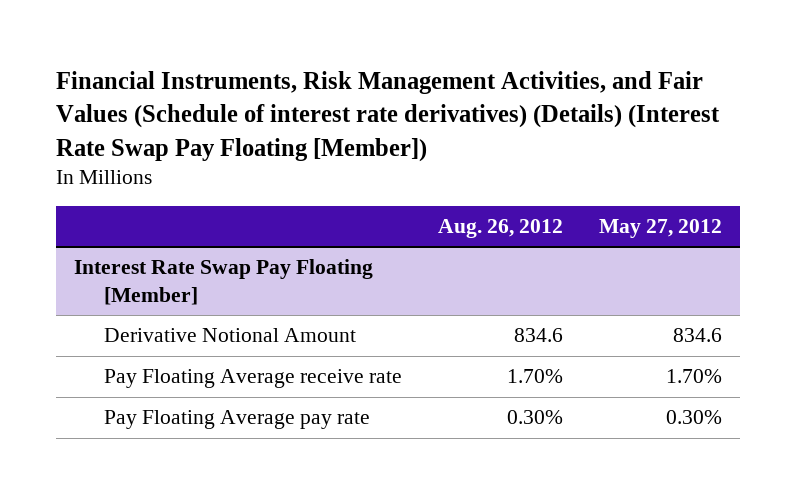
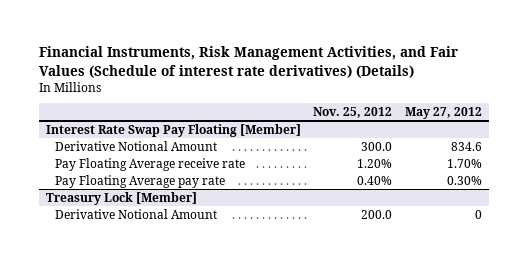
- Financial Instruments, Risk Management Activities, and Fair Values (Schedule of interest rate derivatives) (Details) (Interest Rate Swap Pay Floating [Member])
+ Financial Instruments, Risk Management Activities, and Fair Values (Schedule of interest rate derivatives) (Details)
- | Aug. 26, 2012 | May 27, 2012
+ | Nov. 25, 2012 | May 27, 2012
+ Treasury Lock [Member]
+ Derivative Notional Amount | 200.0 | 0

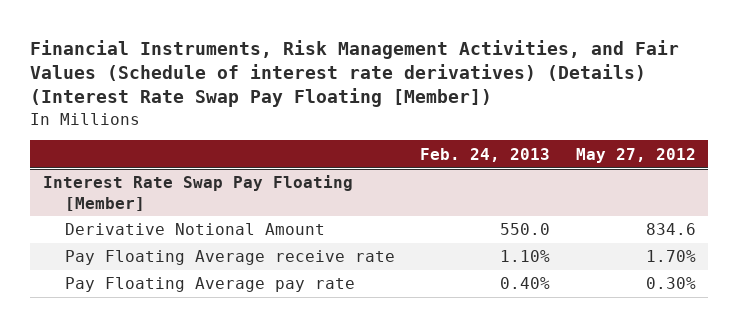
- Financial Instruments, Risk Management Activities, and Fair Values (Schedule of interest rate derivatives) (Details)
+ Financial Instruments, Risk Management Activities, and Fair Values (Schedule of interest rate derivatives) (Details) (Interest Rate Swap Pay Floating [Member])
- | Nov. 25, 2012 | May 27, 2012
+ | Feb. 24, 2013 | May 27, 2012
- Treasury Lock [Member]
- Derivative Notional Amount | 200.0 | 0

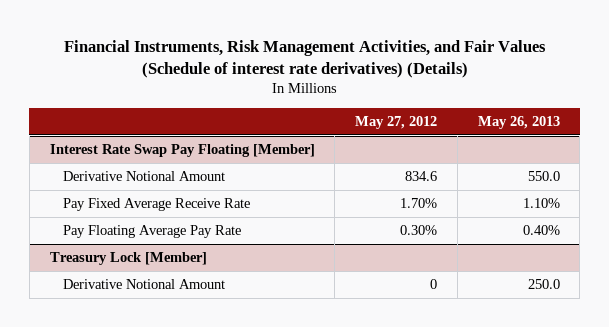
- Financial Instruments, Risk Management Activities, and Fair Values (Schedule of interest rate derivatives) (Details) (Interest Rate Swap Pay Floating [Member])
+ Financial Instruments, Risk Management Activities, and Fair Values (Schedule of interest rate derivatives) (Details)
- | Feb. 24, 2013 | May 27, 2012
+ | May 27, 2012 | May 26, 2013
@ Interest Rate Swap Pay Floating [Member]
- Pay Floating Average receive rate | 1.10% | 1.70%
- Pay Floating Average pay rate | 0.40% | 0.30%
+ Pay Fixed Average Receive Rate | 1.70% | 1.10%
+ Pay Floating Average Pay Rate | 0.30% | 0.40%
+ Treasury Lock [Member]
+ Derivative Notional Amount | 0 | 250.0

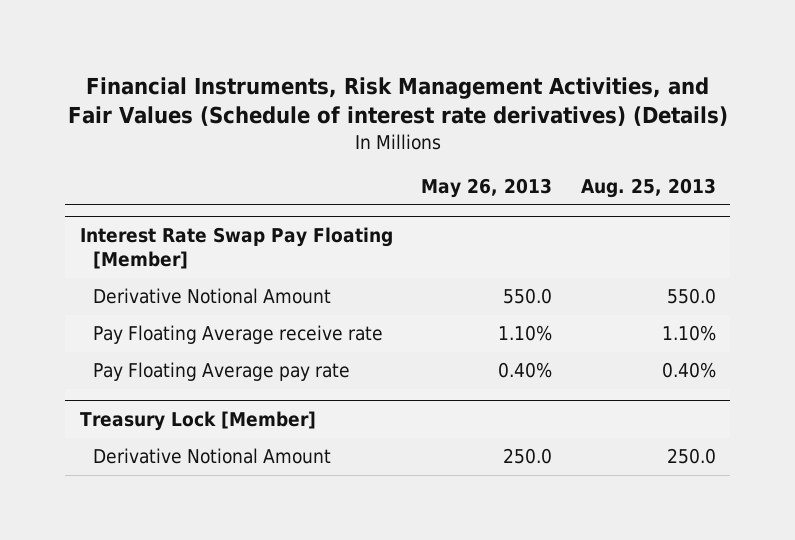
- | May 27, 2012 | May 26, 2013
+ | May 26, 2013 | Aug. 25, 2013
@ Interest Rate Swap Pay Floating [Member]
- Pay Fixed Average Receive Rate | 1.70% | 1.10%
- Pay Floating Average Pay Rate | 0.30% | 0.40%
+ Pay Floating Average receive rate | 1.10% | 1.10%
+ Pay Floating Average pay rate | 0.40% | 0.40%

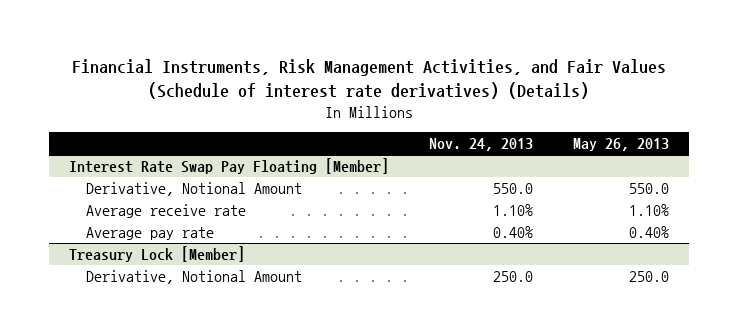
- | May 26, 2013 | Aug. 25, 2013
+ | Nov. 24, 2013 | May 26, 2013
@ Interest Rate Swap Pay Floating [Member]
- Derivative Notional Amount | 550.0 | 550.0
- Pay Floating Average receive rate | 1.10% | 1.10%
- Pay Floating Average pay rate | 0.40% | 0.40%
+ Derivative, Notional Amount | 550.0 | 550.0
+ Average receive rate | 1.10% | 1.10%
+ Average pay rate | 0.40% | 0.40%
@ Treasury Lock [Member]
- Derivative Notional Amount | 250.0 | 250.0
+ Derivative, Notional Amount | 250.0 | 250.0

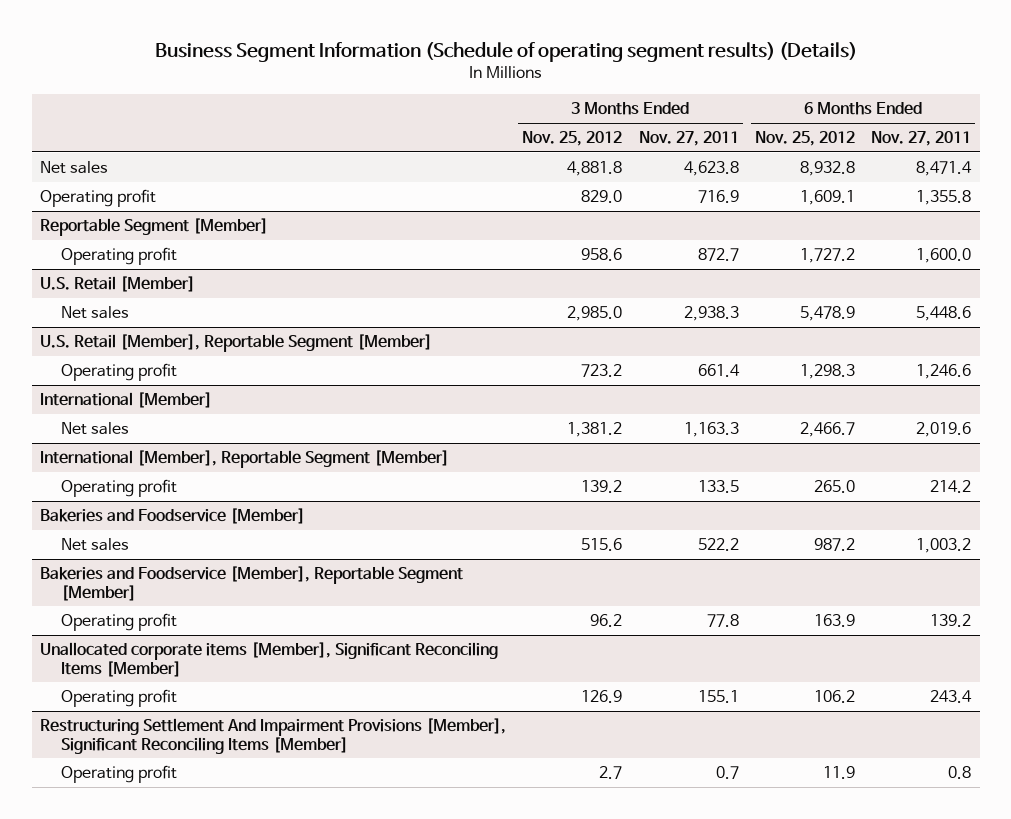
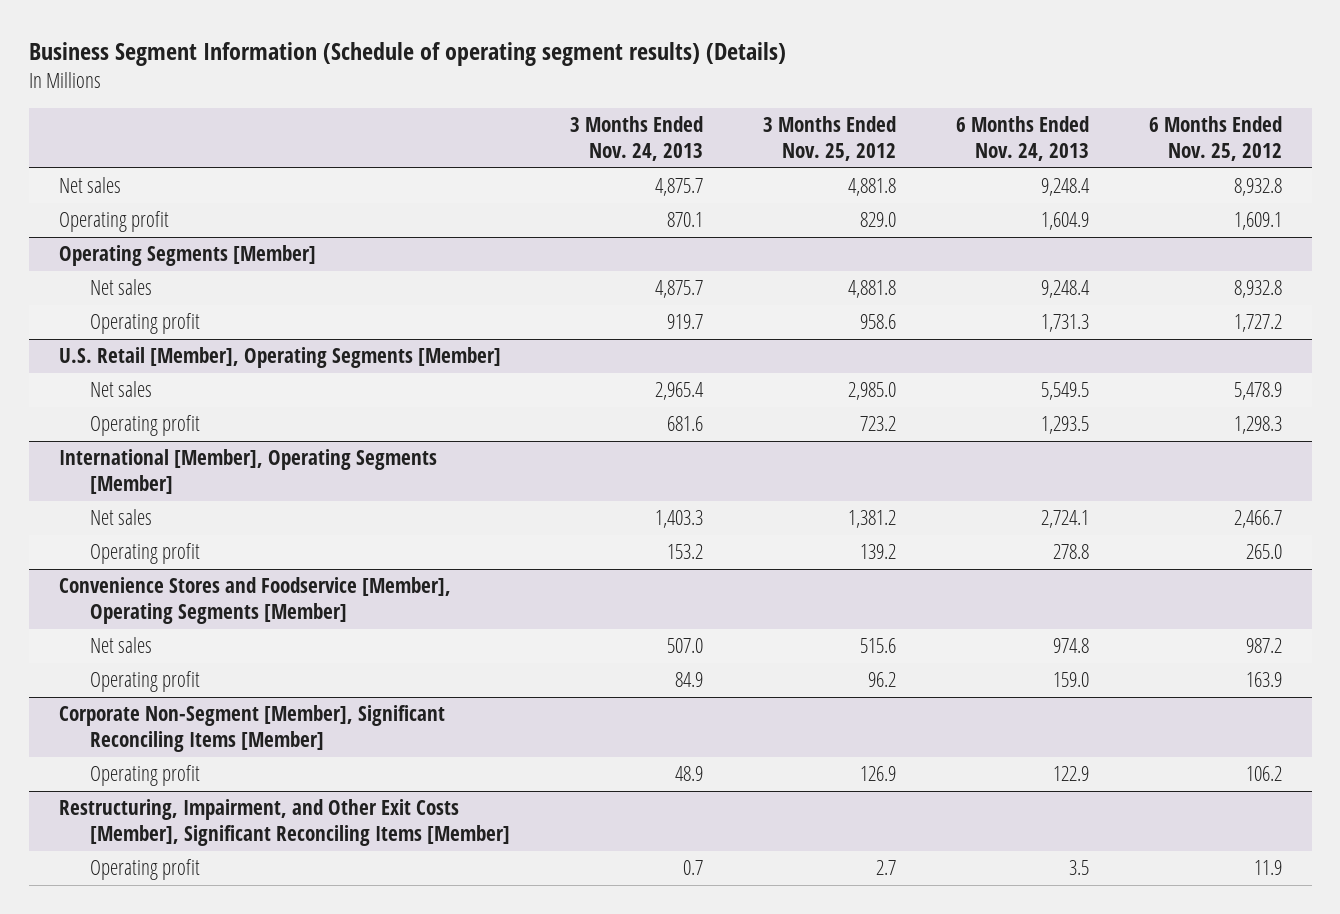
- | 3 Months Ended Nov. 25, 2012 | 3 Months Ended Nov. 27, 2011 | 6 Months Ended Nov. 25, 2012 | 6 Months Ended Nov. 27, 2011
+ | 3 Months Ended Nov. 24, 2013 | 3 Months Ended Nov. 25, 2012 | 6 Months Ended Nov. 24, 2013 | 6 Months Ended Nov. 25, 2012
- Reportable Segment [Member]
+ Operating Segments [Member]
+ Net sales | 4,875.7 | 4,881.8 | 9,248.4 | 8,932.8
- U.S. Retail [Member]
+ U.S. Retail [Member], Operating Segments [Member]
- U.S. Retail [Member], Reportable Segment [Member]
- International [Member]
+ International [Member], Operating Segments [Member]
- International [Member], Reportable Segment [Member]
- Bakeries and Foodservice [Member]
+ Convenience Stores and Foodservice [Member], Operating Segments [Member]
- Bakeries and Foodservice [Member], Reportable Segment [Member]
- Unallocated corporate items [Member], Significant Reconciling Items [Member]
+ Corporate Non-Segment [Member], Significant Reconciling Items [Member]
- Restructuring Settlement And Impairment Provisions [Member], Significant Reconciling Items [Member]
+ Restructuring, Impairment, and Other Exit Costs [Member], Significant Reconciling Items [Member]

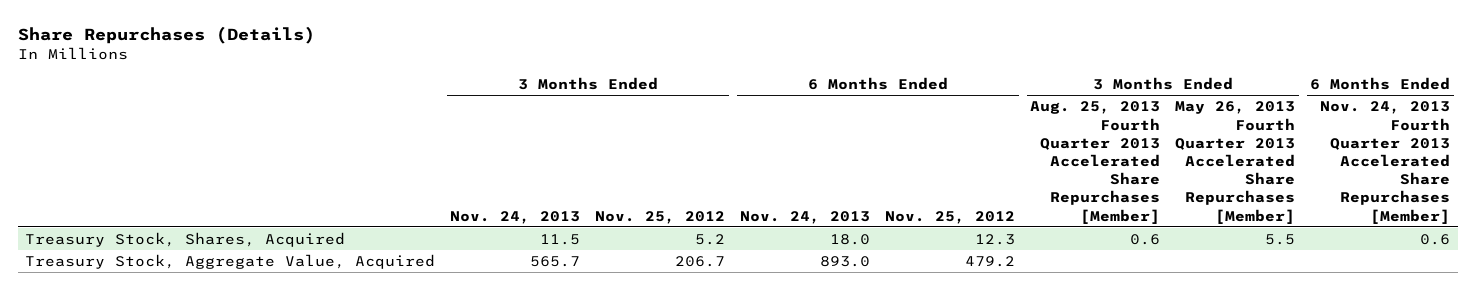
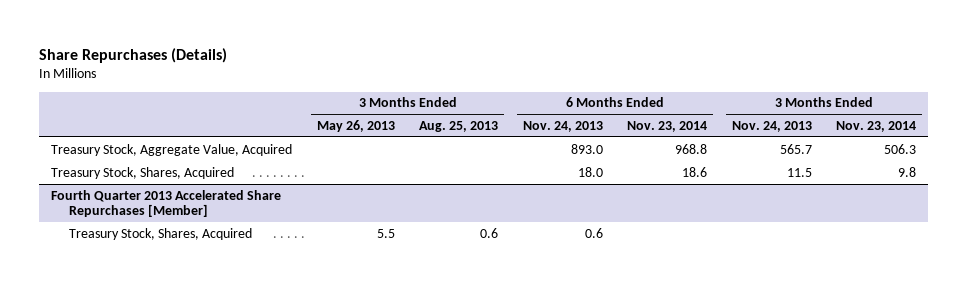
- | 3 Months Ended Nov. 24, 2013 | 3 Months Ended Nov. 25, 2012 | 6 Months Ended Nov. 24, 2013 | 6 Months Ended Nov. 25, 2012 | 3 Months Ended Aug. 25, 2013 Fourth Quarter 2013 Accelerated Share Repurchases [Member] | 3 Months Ended May 26, 2013 Fourth Quarter 2013 Accelerated Share Repurchases [Member] | 6 Months Ended Nov. 24, 2013 Fourth Quarter 2013 Accelerated Share Repurchases [Member]
+ | 3 Months Ended May 26, 2013 | 3 Months Ended Aug. 25, 2013 | 6 Months Ended Nov. 24, 2013 | 6 Months Ended Nov. 23, 2014 | 3 Months Ended Nov. 24, 2013 | 3 Months Ended Nov. 23, 2014
moved down: Treasury Stock, Shares, Acquired | | | 18.0 | 18.6 | 11.5 | 9.8
+ Fourth Quarter 2013 Accelerated Share Repurchases [Member]
+ Treasury Stock, Shares, Acquired | 5.5 | 0.6 | 0.6 | | |

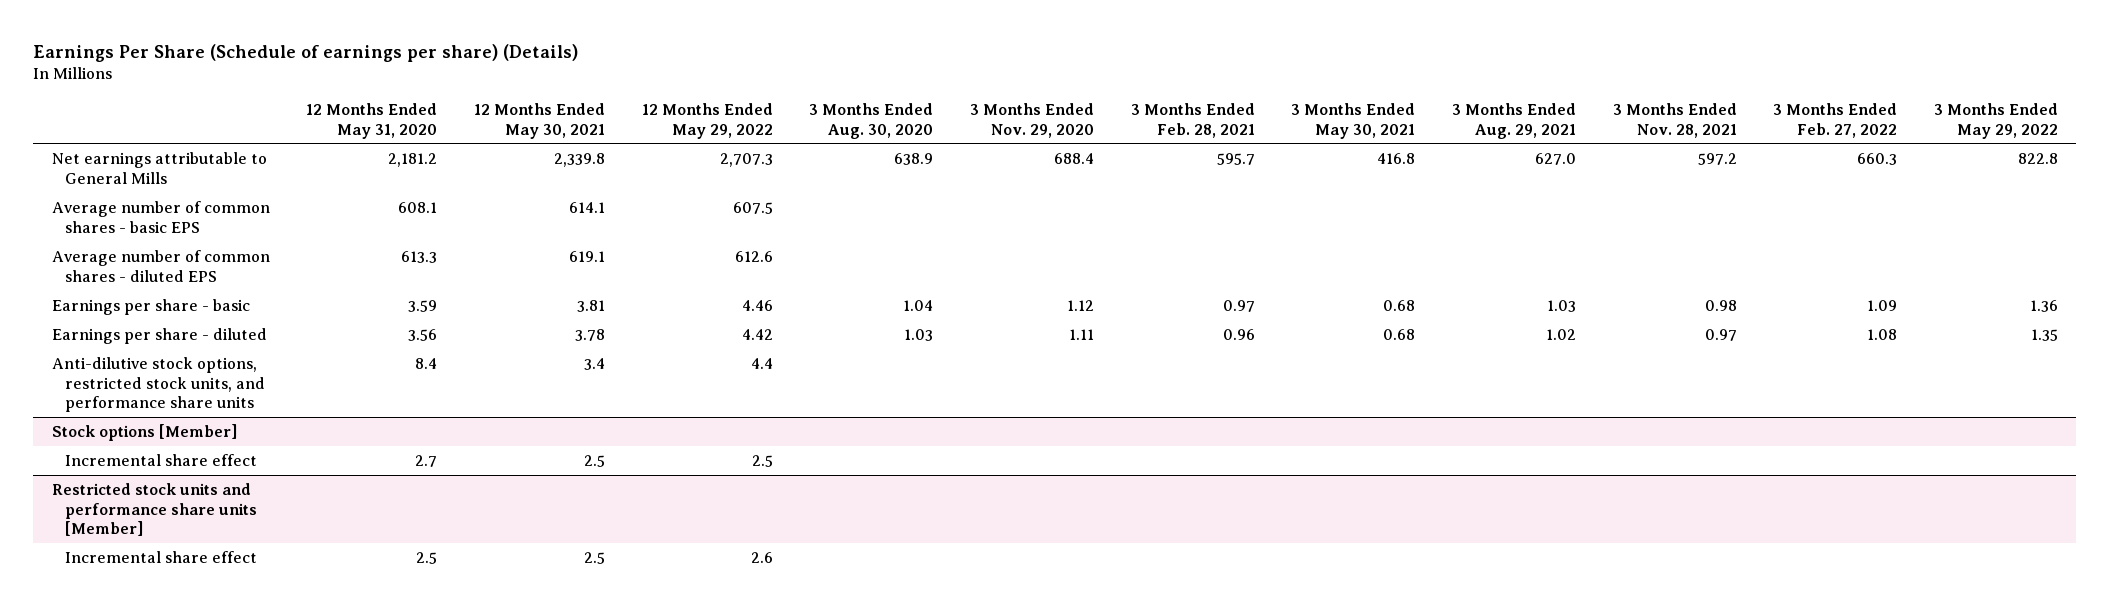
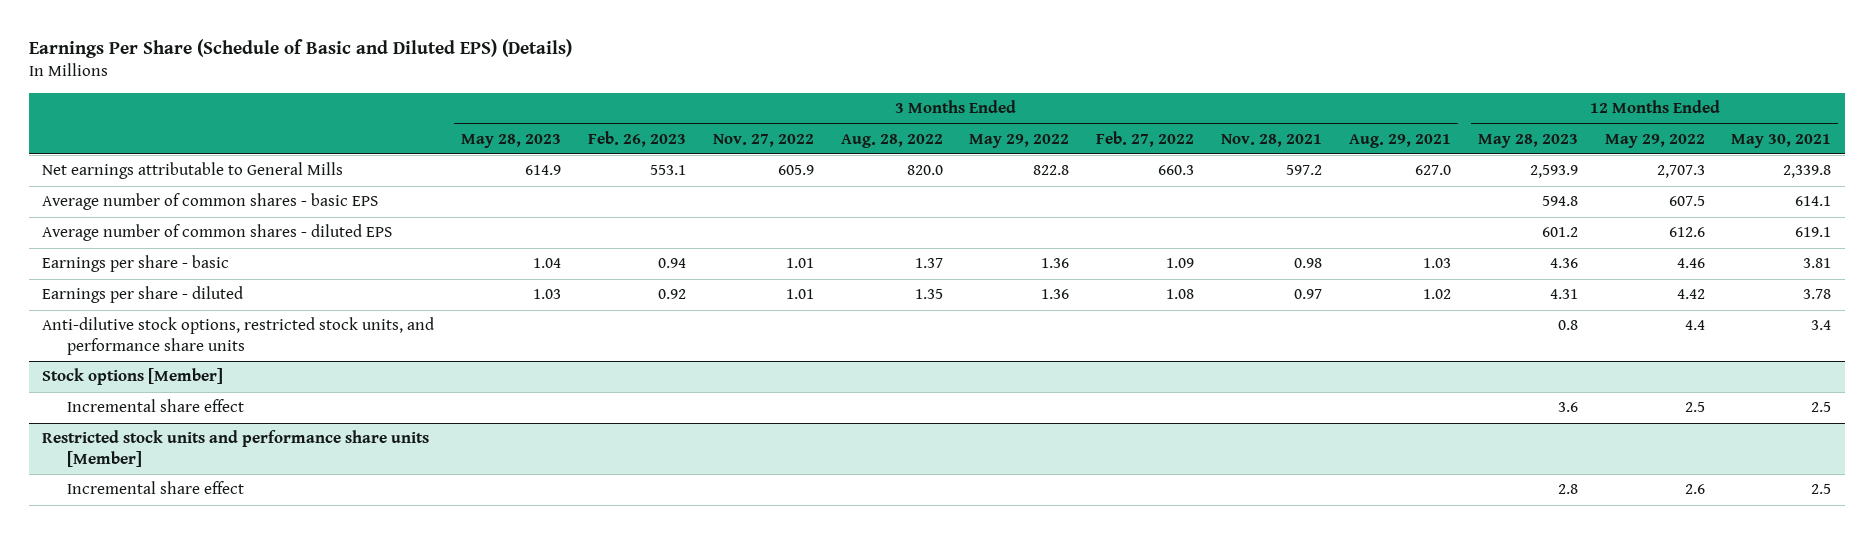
- Earnings Per Share (Schedule of earnings per share) (Details)
+ Earnings Per Share (Schedule of Basic and Diluted EPS) (Details)
- | 12 Months Ended May 31, 2020 | 12 Months Ended May 30, 2021 | 12 Months Ended May 29, 2022 | 3 Months Ended Aug. 30, 2020 | 3 Months Ended Nov. 29, 2020 | 3 Months Ended Feb. 28, 2021 | 3 Months Ended May 30, 2021 | 3 Months Ended Aug. 29, 2021 | 3 Months Ended Nov. 28, 2021 | 3 Months Ended Feb. 27, 2022 | 3 Months Ended May 29, 2022
+ | 3 Months Ended May 28, 2023 | 3 Months Ended Feb. 26, 2023 | 3 Months Ended Nov. 27, 2022 | 3 Months Ended Aug. 28, 2022 | 3 Months Ended May 29, 2022 | 3 Months Ended Feb. 27, 2022 | 3 Months Ended Nov. 28, 2021 | 3 Months Ended Aug. 29, 2021 | 12 Months Ended May 28, 2023 | 12 Months Ended May 29, 2022 | 12 Months Ended May 30, 2021
- Earnings per share - diluted | 3.56 | 3.78 | 4.42 | 1.03 | 1.11 | 0.96 | 0.68 | 1.02 | 0.97 | 1.08 | 1.35
+ Earnings per share - diluted | 1.03 | 0.92 | 1.01 | 1.35 | 1.36 | 1.08 | 0.97 | 1.02 | 4.31 | 4.42 | 3.78

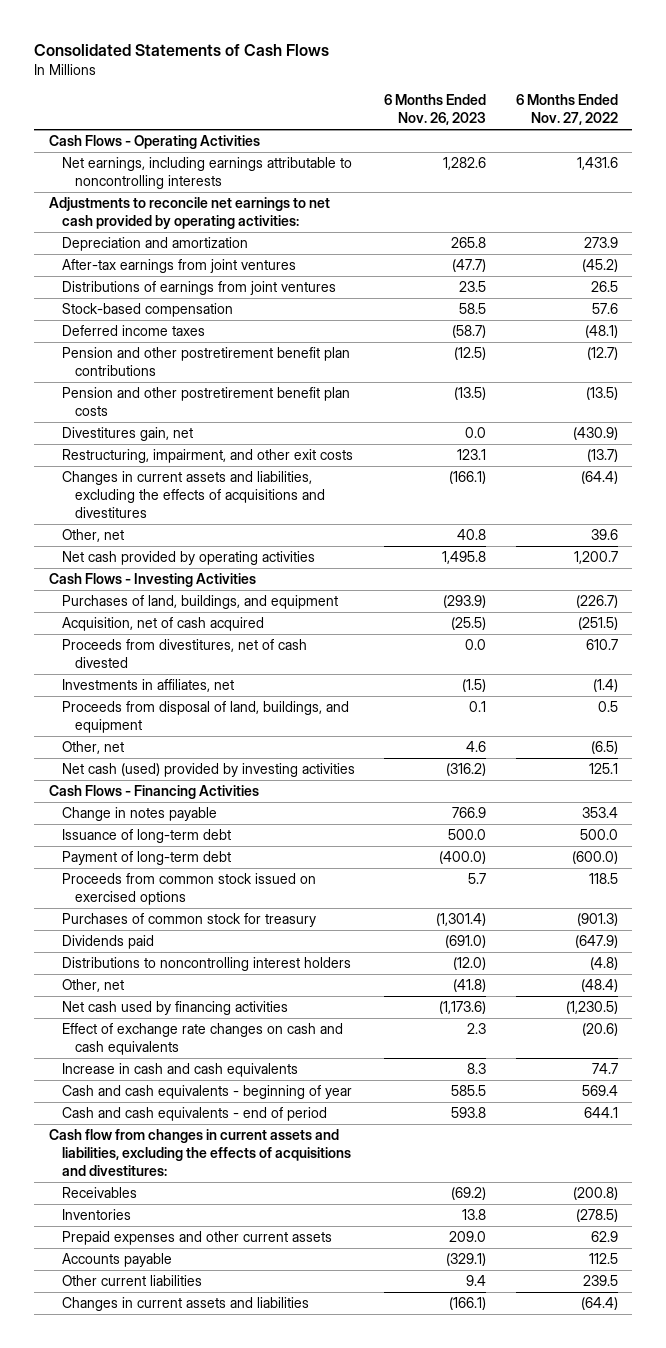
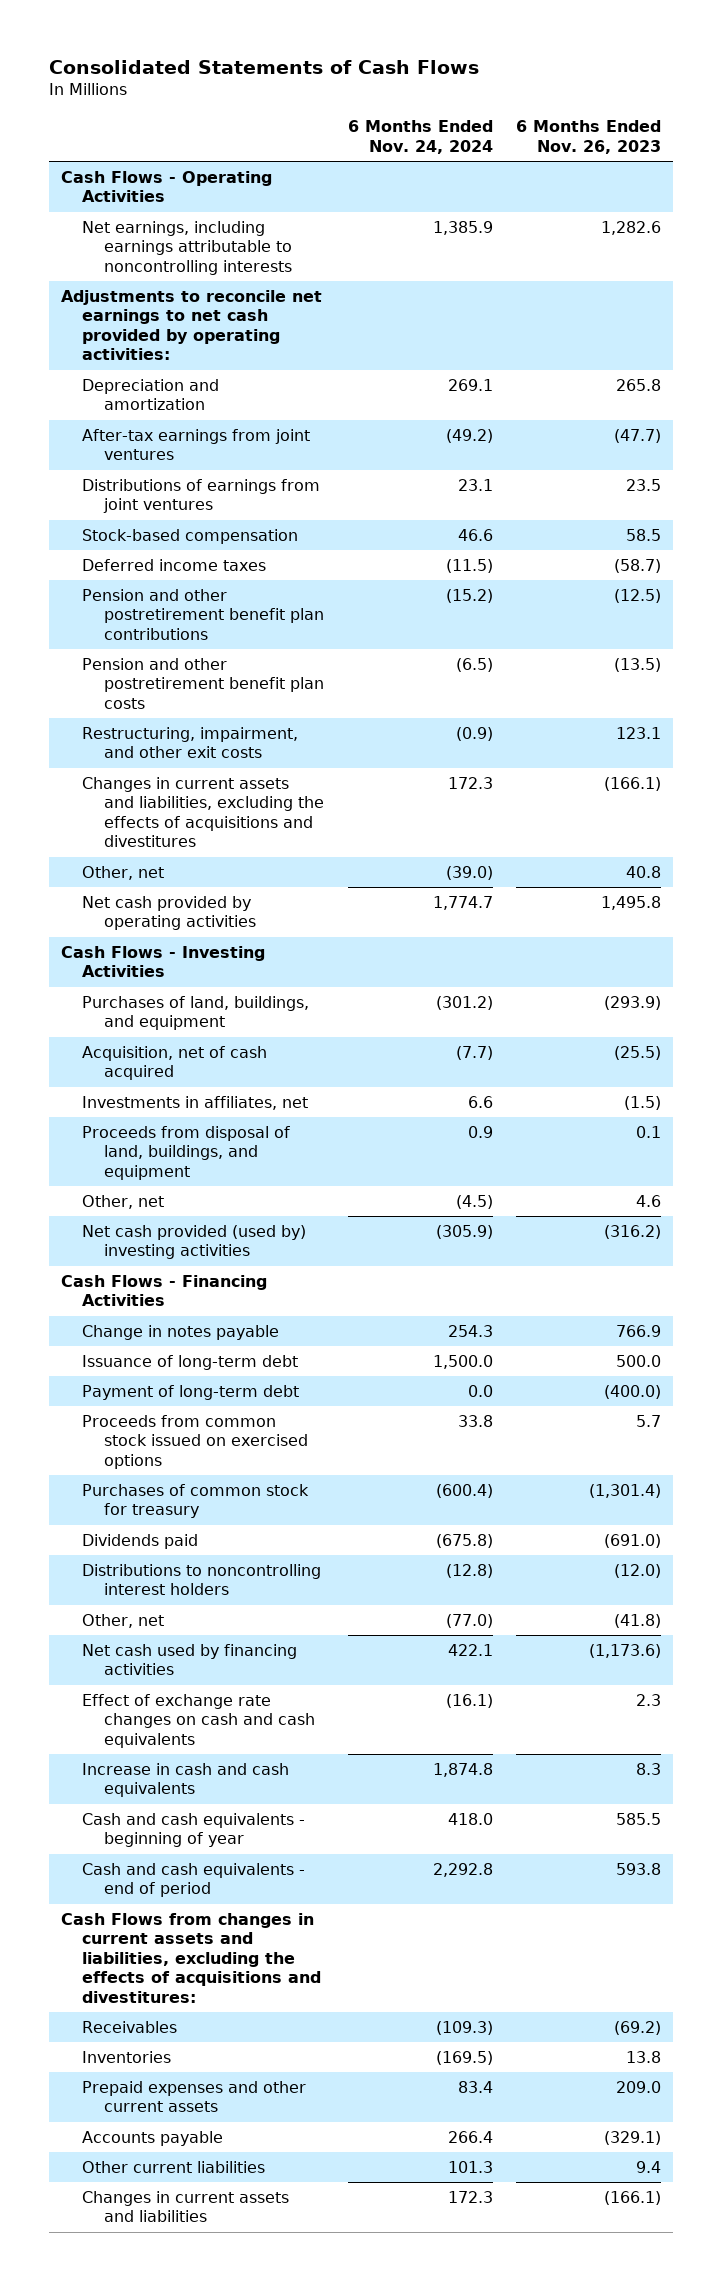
- | 6 Months Ended Nov. 26, 2023 | 6 Months Ended Nov. 27, 2022
+ | 6 Months Ended Nov. 24, 2024 | 6 Months Ended Nov. 26, 2023
- Divestitures gain, net | 0.0 | (430.9)
- Proceeds from divestitures, net of cash divested | 0.0 | 610.7
- Net cash (used) provided by investing activities | (316.2) | 125.1
+ Net cash provided (used by) investing activities | (305.9) | (316.2)
- Cash flow from changes in current assets and liabilities, excluding the effects of acquisitions and divestitures:
+ Cash Flows from changes in current assets and liabilities, excluding the effects of acquisitions and divestitures:

